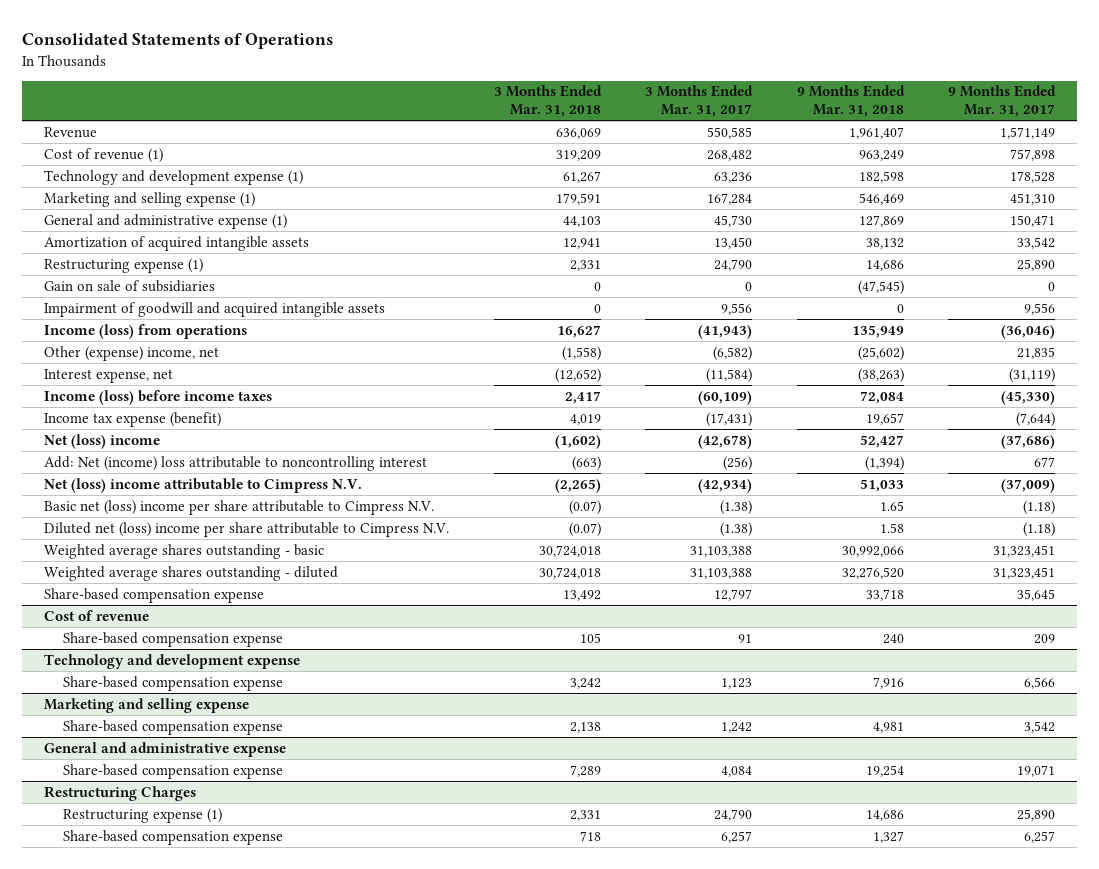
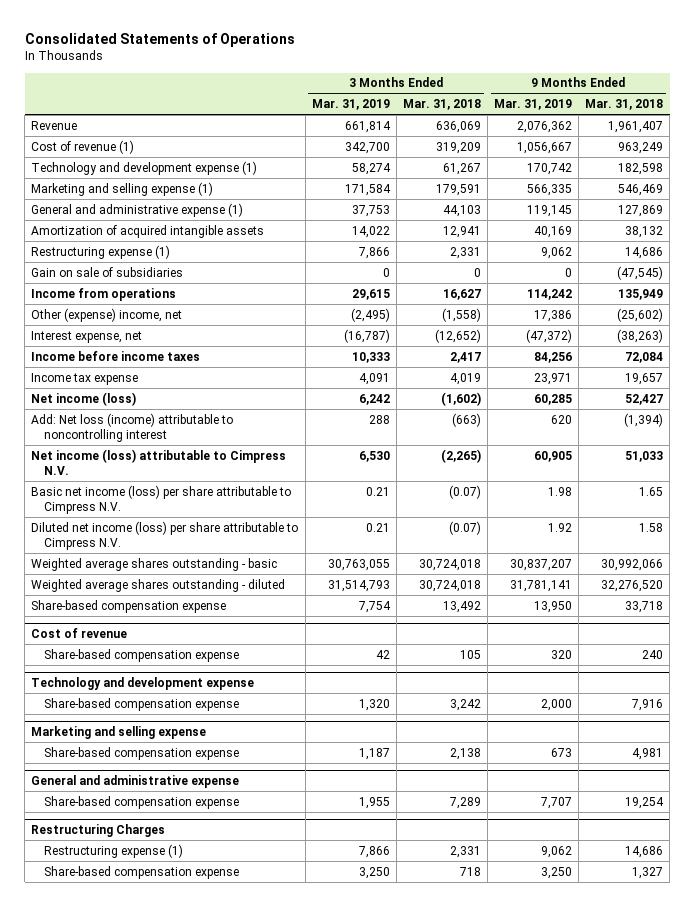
- | 3 Months Ended Mar. 31, 2018 | 3 Months Ended Mar. 31, 2017 | 9 Months Ended Mar. 31, 2018 | 9 Months Ended Mar. 31, 2017
+ | 3 Months Ended Mar. 31, 2019 | 3 Months Ended Mar. 31, 2018 | 9 Months Ended Mar. 31, 2019 | 9 Months Ended Mar. 31, 2018
- Impairment of goodwill and acquired intangible assets | 0 | 9,556 | 0 | 9,556
- Income (loss) from operations | 16,627 | (41,943) | 135,949 | (36,046)
+ Income from operations | 29,615 | 16,627 | 114,242 | 135,949
- Income (loss) before income taxes | 2,417 | (60,109) | 72,084 | (45,330)
- Income tax expense (benefit) | 4,019 | (17,431) | 19,657 | (7,644)
- Net (loss) income | (1,602) | (42,678) | 52,427 | (37,686)
- Add: Net (income) loss attributable to noncontrolling interest | (663) | (256) | (1,394) | 677
- Net (loss) income attributable to Cimpress N.V. | (2,265) | (42,934) | 51,033 | (37,009)
- Basic net (loss) income per share attributable to Cimpress N.V. | (0.07) | (1.38) | 1.65 | (1.18)
- Diluted net (loss) income per share attributable to Cimpress N.V. | (0.07) | (1.38) | 1.58 | (1.18)
+ Income before income taxes | 10,333 | 2,417 | 84,256 | 72,084
+ Income tax expense | 4,091 | 4,019 | 23,971 | 19,657
+ Net income (loss) | 6,242 | (1,602) | 60,285 | 52,427
+ Add: Net loss (income) attributable to noncontrolling interest | 288 | (663) | 620 | (1,394)
+ Net income (loss) attributable to Cimpress N.V. | 6,530 | (2,265) | 60,905 | 51,033
+ Basic net income (loss) per share attributable to Cimpress N.V. | 0.21 | (0.07) | 1.98 | 1.65
+ Diluted net income (loss) per share attributable to Cimpress N.V. | 0.21 | (0.07) | 1.92 | 1.58

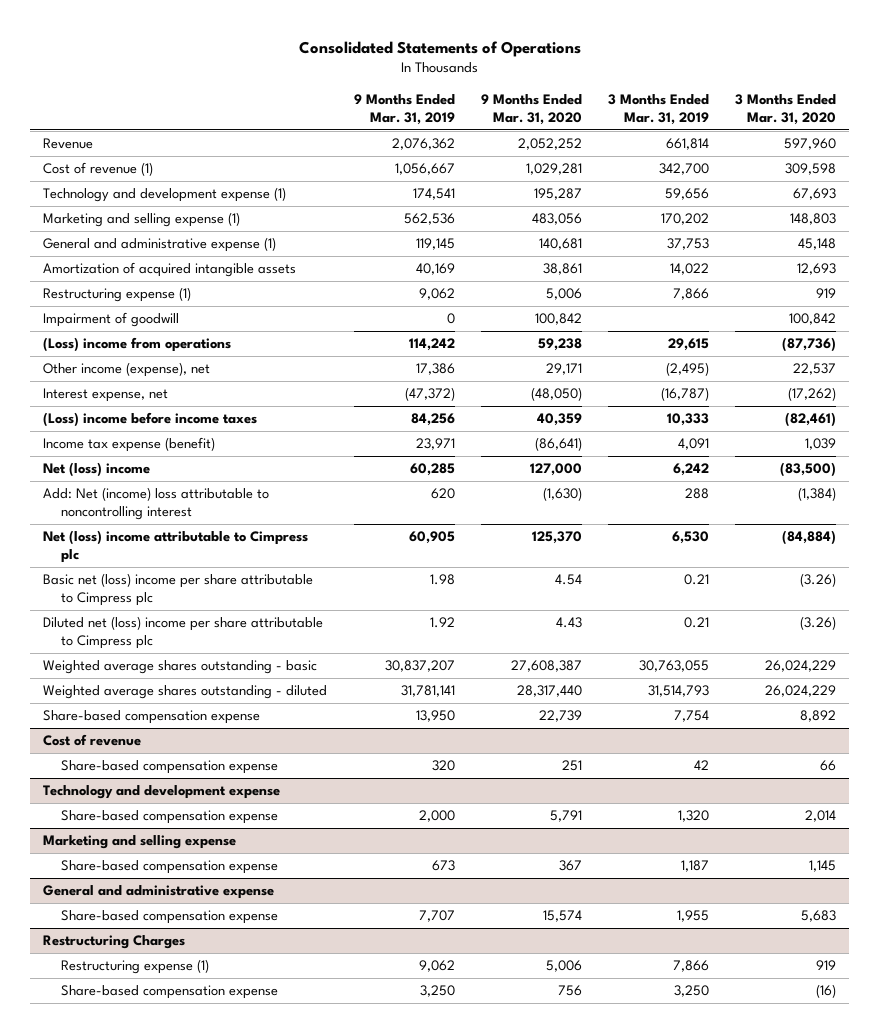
- | 3 Months Ended Mar. 31, 2019 | 3 Months Ended Mar. 31, 2018 | 9 Months Ended Mar. 31, 2019 | 9 Months Ended Mar. 31, 2018
+ | 9 Months Ended Mar. 31, 2019 | 9 Months Ended Mar. 31, 2020 | 3 Months Ended Mar. 31, 2019 | 3 Months Ended Mar. 31, 2020
- Technology and development expense (1) | 58,274 | 61,267 | 170,742 | 182,598
- Marketing and selling expense (1) | 171,584 | 179,591 | 566,335 | 546,469
+ Technology and development expense (1) | 174,541 | 195,287 | 59,656 | 67,693
+ Marketing and selling expense (1) | 562,536 | 483,056 | 170,202 | 148,803
- Gain on sale of subsidiaries | 0 | 0 | 0 | (47,545)
- Income from operations | 29,615 | 16,627 | 114,242 | 135,949
- Other (expense) income, net | (2,495) | (1,558) | 17,386 | (25,602)
+ Impairment of goodwill | 0 | 100,842 | | 100,842
+ (Loss) income from operations | 114,242 | 59,238 | 29,615 | (87,736)
+ Other income (expense), net | 17,386 | 29,171 | (2,495) | 22,537
- Income before income taxes | 10,333 | 2,417 | 84,256 | 72,084
- Income tax expense | 4,091 | 4,019 | 23,971 | 19,657
- Net income (loss) | 6,242 | (1,602) | 60,285 | 52,427
- Add: Net loss (income) attributable to noncontrolling interest | 288 | (663) | 620 | (1,394)
- Net income (loss) attributable to Cimpress N.V. | 6,530 | (2,265) | 60,905 | 51,033
- Basic net income (loss) per share attributable to Cimpress N.V. | 0.21 | (0.07) | 1.98 | 1.65
- Diluted net income (loss) per share attributable to Cimpress N.V. | 0.21 | (0.07) | 1.92 | 1.58
+ (Loss) income before income taxes | 84,256 | 40,359 | 10,333 | (82,461)
+ Income tax expense (benefit) | 23,971 | (86,641) | 4,091 | 1,039
+ Net (loss) income | 60,285 | 127,000 | 6,242 | (83,500)
+ Add: Net (income) loss attributable to noncontrolling interest | 620 | (1,630) | 288 | (1,384)
+ Net (loss) income attributable to Cimpress plc | 60,905 | 125,370 | 6,530 | (84,884)
+ Basic net (loss) income per share attributable to Cimpress plc | 1.98 | 4.54 | 0.21 | (3.26)
+ Diluted net (loss) income per share attributable to Cimpress plc | 1.92 | 4.43 | 0.21 | (3.26)

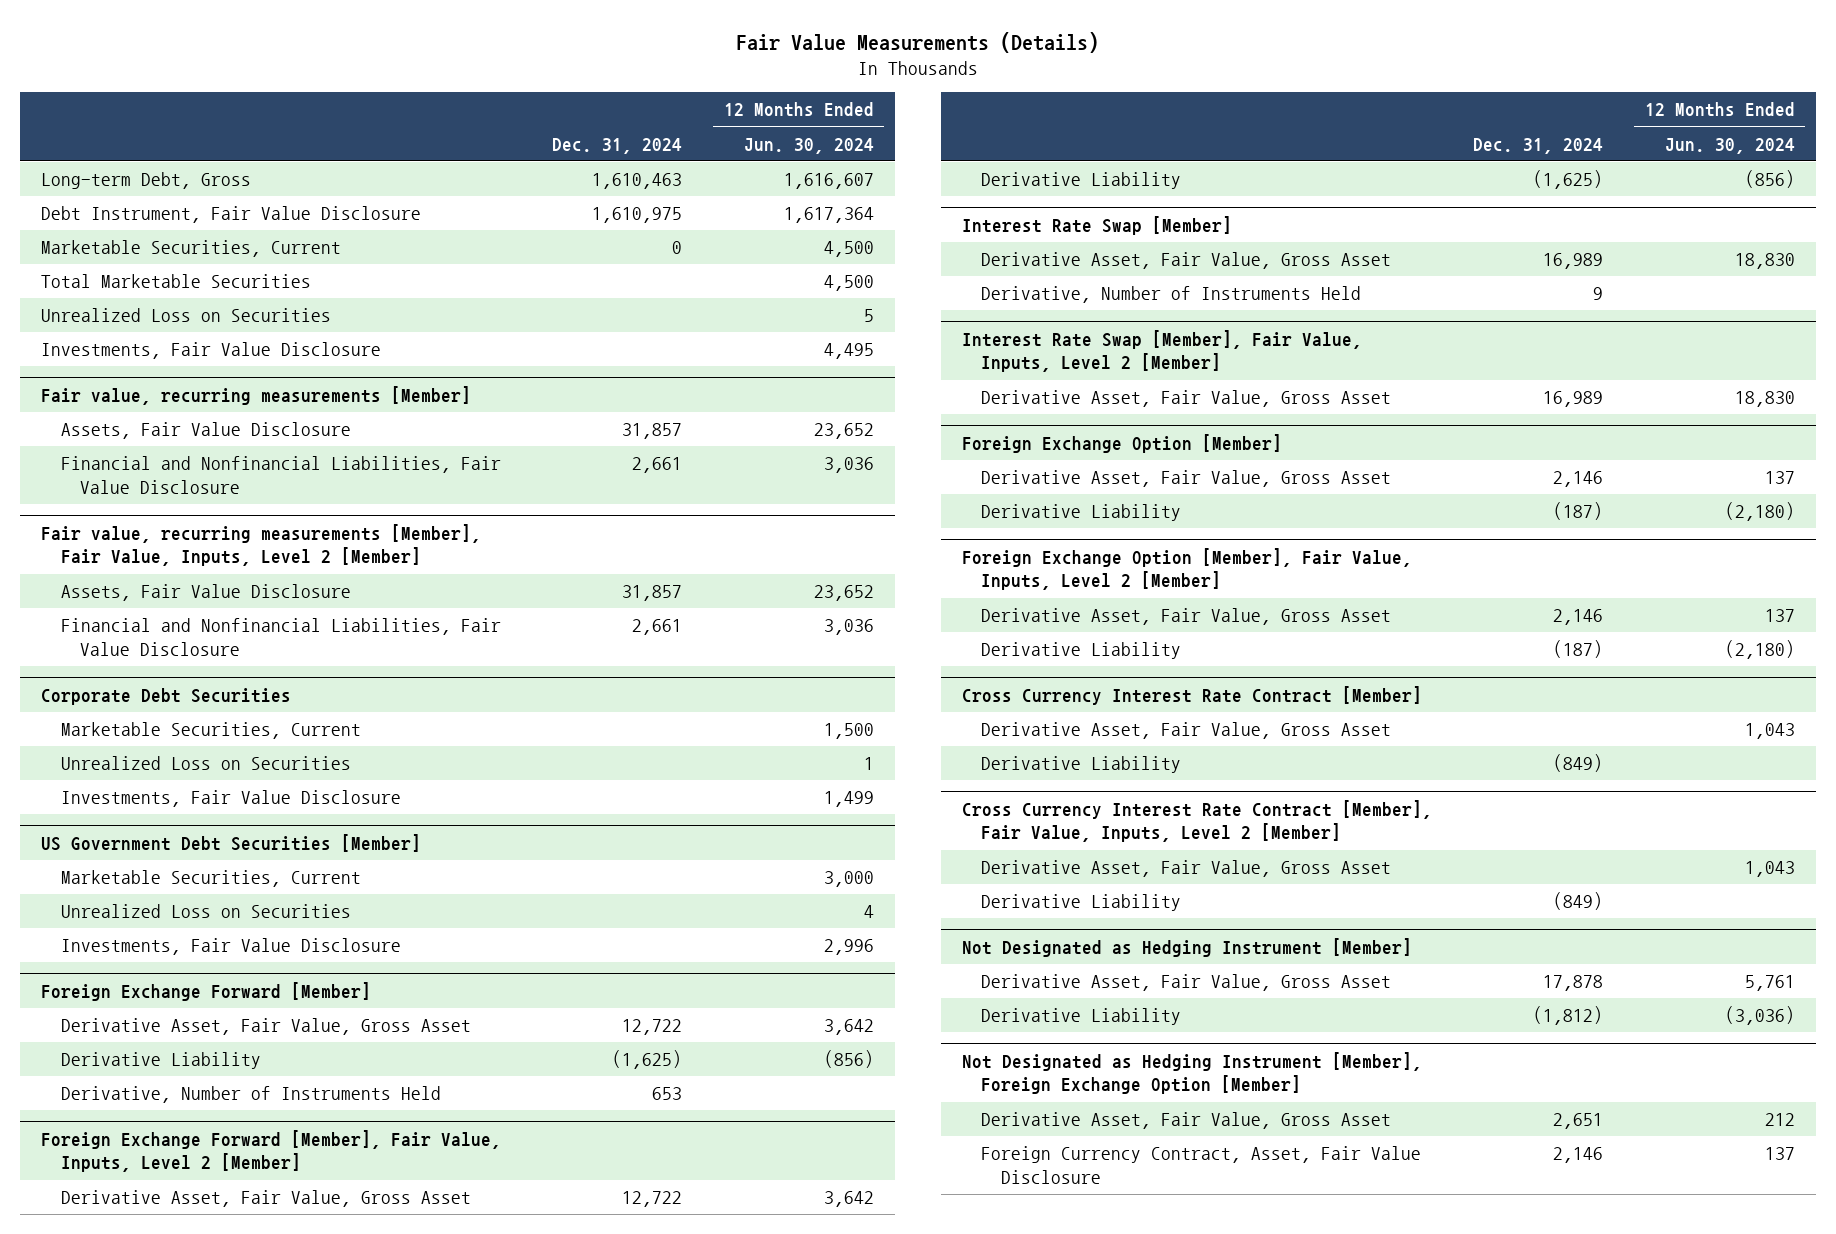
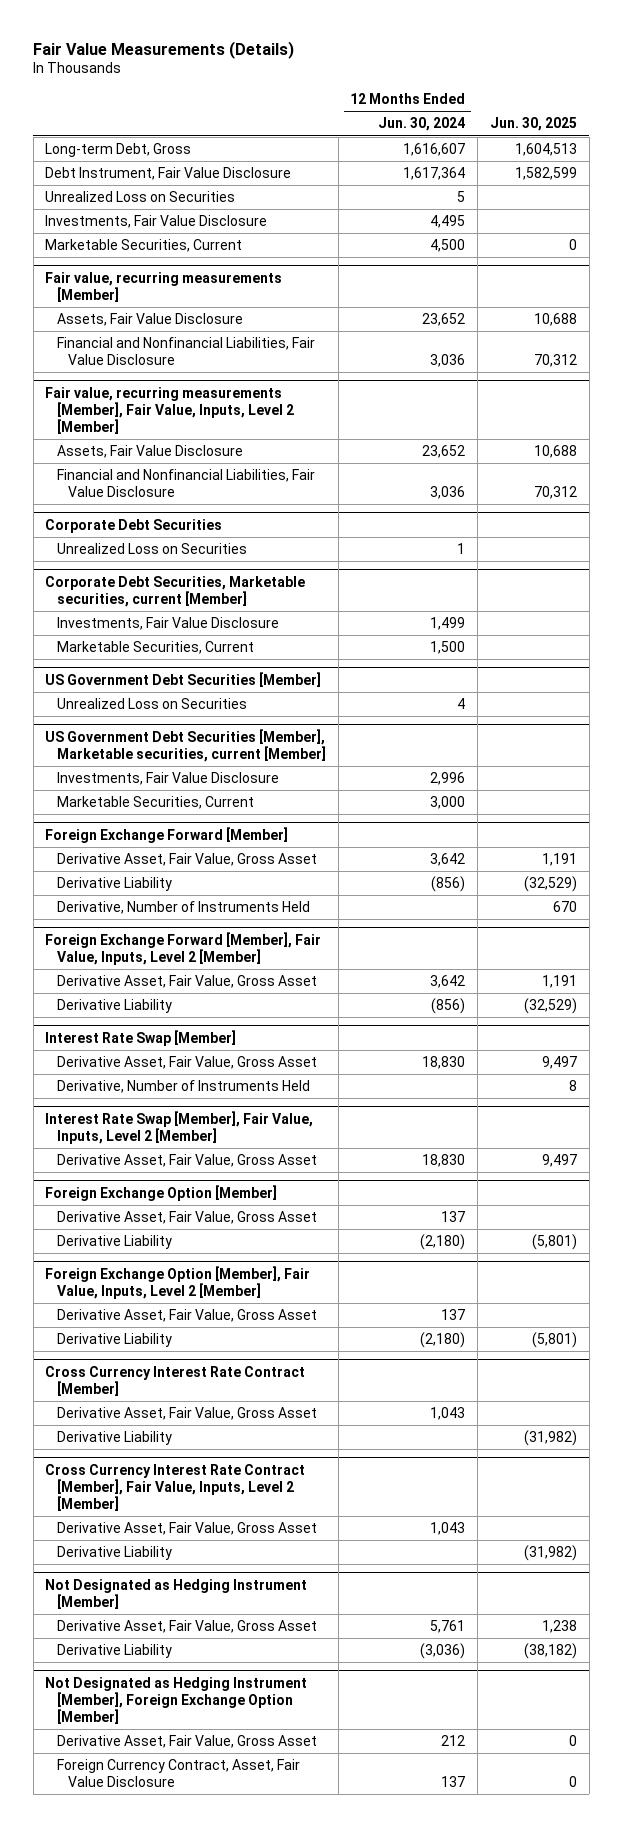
- | Dec. 31, 2024 | 12 Months Ended Jun. 30, 2024
+ | 12 Months Ended Jun. 30, 2024 | Jun. 30, 2025
- Total Marketable Securities | | 4,500
moved down: Marketable Securities, Current | 4,500 | 0
@ Corporate Debt Securities
- Marketable Securities, Current | | 1,500
+ Corporate Debt Securities, Marketable securities, current [Member]
+ Marketable Securities, Current | 1,500 |
@ US Government Debt Securities [Member]
- Marketable Securities, Current | | 3,000
+ US Government Debt Securities [Member], Marketable securities, current [Member]
+ Marketable Securities, Current | 3,000 |

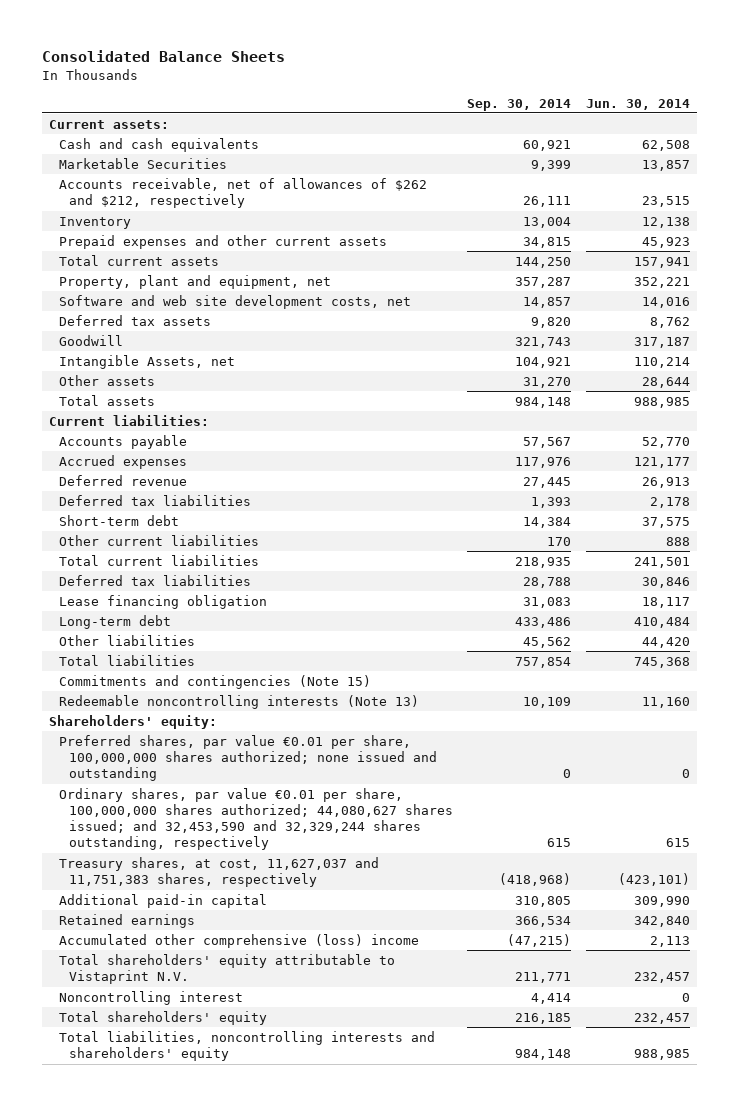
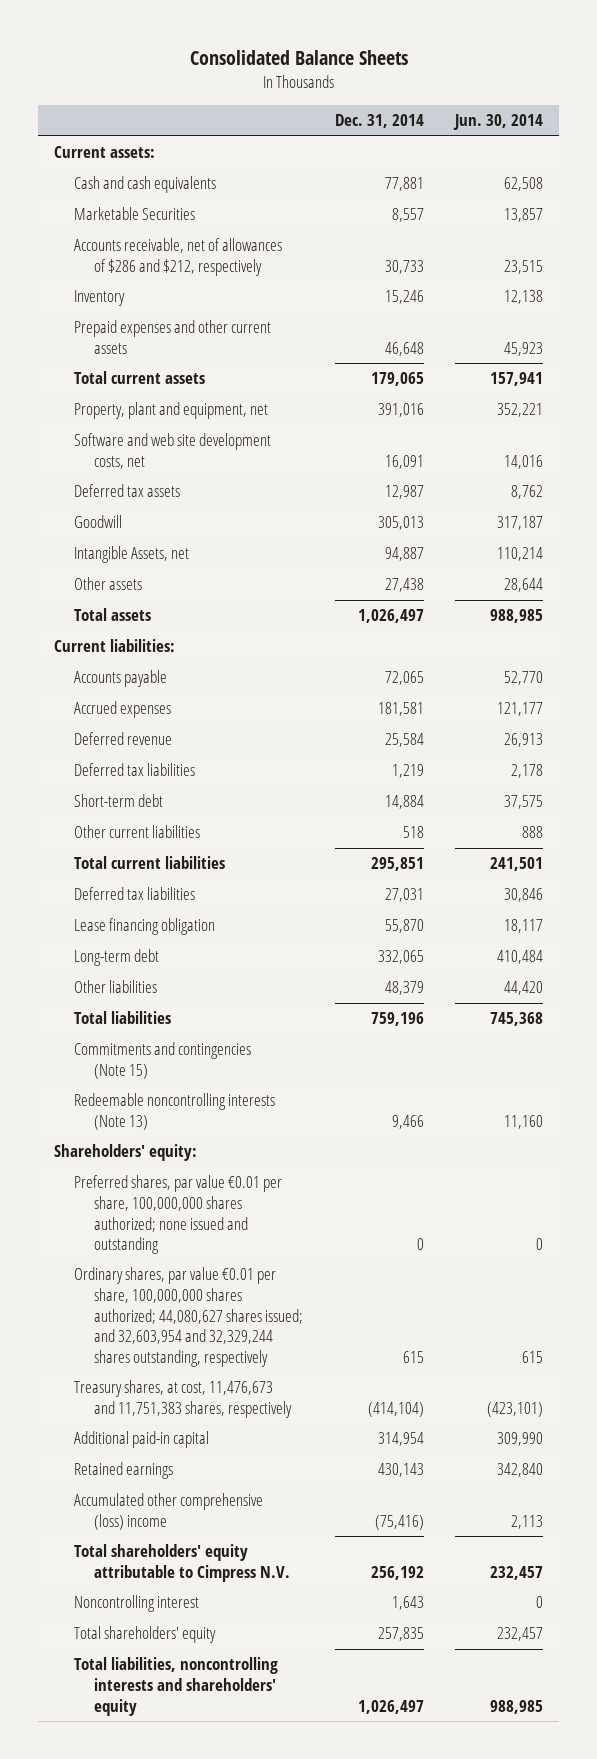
- | Sep. 30, 2014 | Jun. 30, 2014
+ | Dec. 31, 2014 | Jun. 30, 2014
- Accounts receivable, net of allowances of $262 and $212, respectively | 26,111 | 23,515
+ Accounts receivable, net of allowances of $286 and $212, respectively | 30,733 | 23,515
- Ordinary shares, par value €0.01 per share, 100,000,000 shares authorized; 44,080,627 shares issued; and 32,453,590 and 32,329,244 shares outstanding, respectively | 615 | 615
- Treasury shares, at cost, 11,627,037 and 11,751,383 shares, respectively | (418,968) | (423,101)
+ Ordinary shares, par value €0.01 per share, 100,000,000 shares authorized; 44,080,627 shares issued; and 32,603,954 and 32,329,244 shares outstanding, respectively | 615 | 615
+ Treasury shares, at cost, 11,476,673 and 11,751,383 shares, respectively | (414,104) | (423,101)
- Total shareholders' equity attributable to Vistaprint N.V. | 211,771 | 232,457
+ Total shareholders' equity attributable to Cimpress N.V. | 256,192 | 232,457

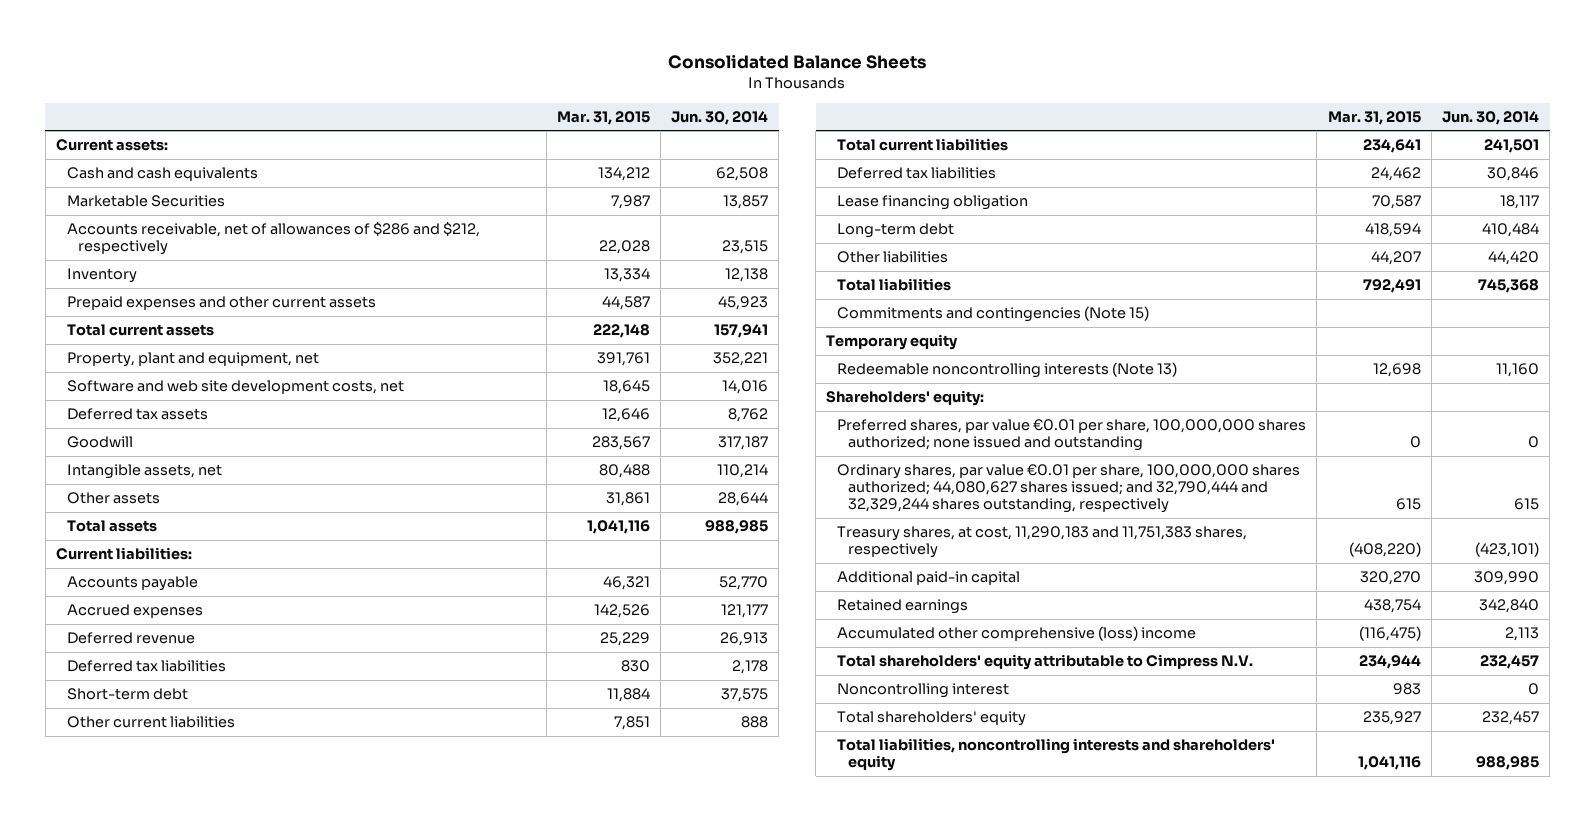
- | Dec. 31, 2014 | Jun. 30, 2014
+ | Mar. 31, 2015 | Jun. 30, 2014
- Intangible Assets, net | 94,887 | 110,214
+ Intangible assets, net | 80,488 | 110,214
+ Temporary equity
- Ordinary shares, par value €0.01 per share, 100,000,000 shares authorized; 44,080,627 shares issued; and 32,603,954 and 32,329,244 shares outstanding, respectively | 615 | 615
- Treasury shares, at cost, 11,476,673 and 11,751,383 shares, respectively | (414,104) | (423,101)
+ Ordinary shares, par value €0.01 per share, 100,000,000 shares authorized; 44,080,627 shares issued; and 32,790,444 and 32,329,244 shares outstanding, respectively | 615 | 615
+ Treasury shares, at cost, 11,290,183 and 11,751,383 shares, respectively | (408,220) | (423,101)

